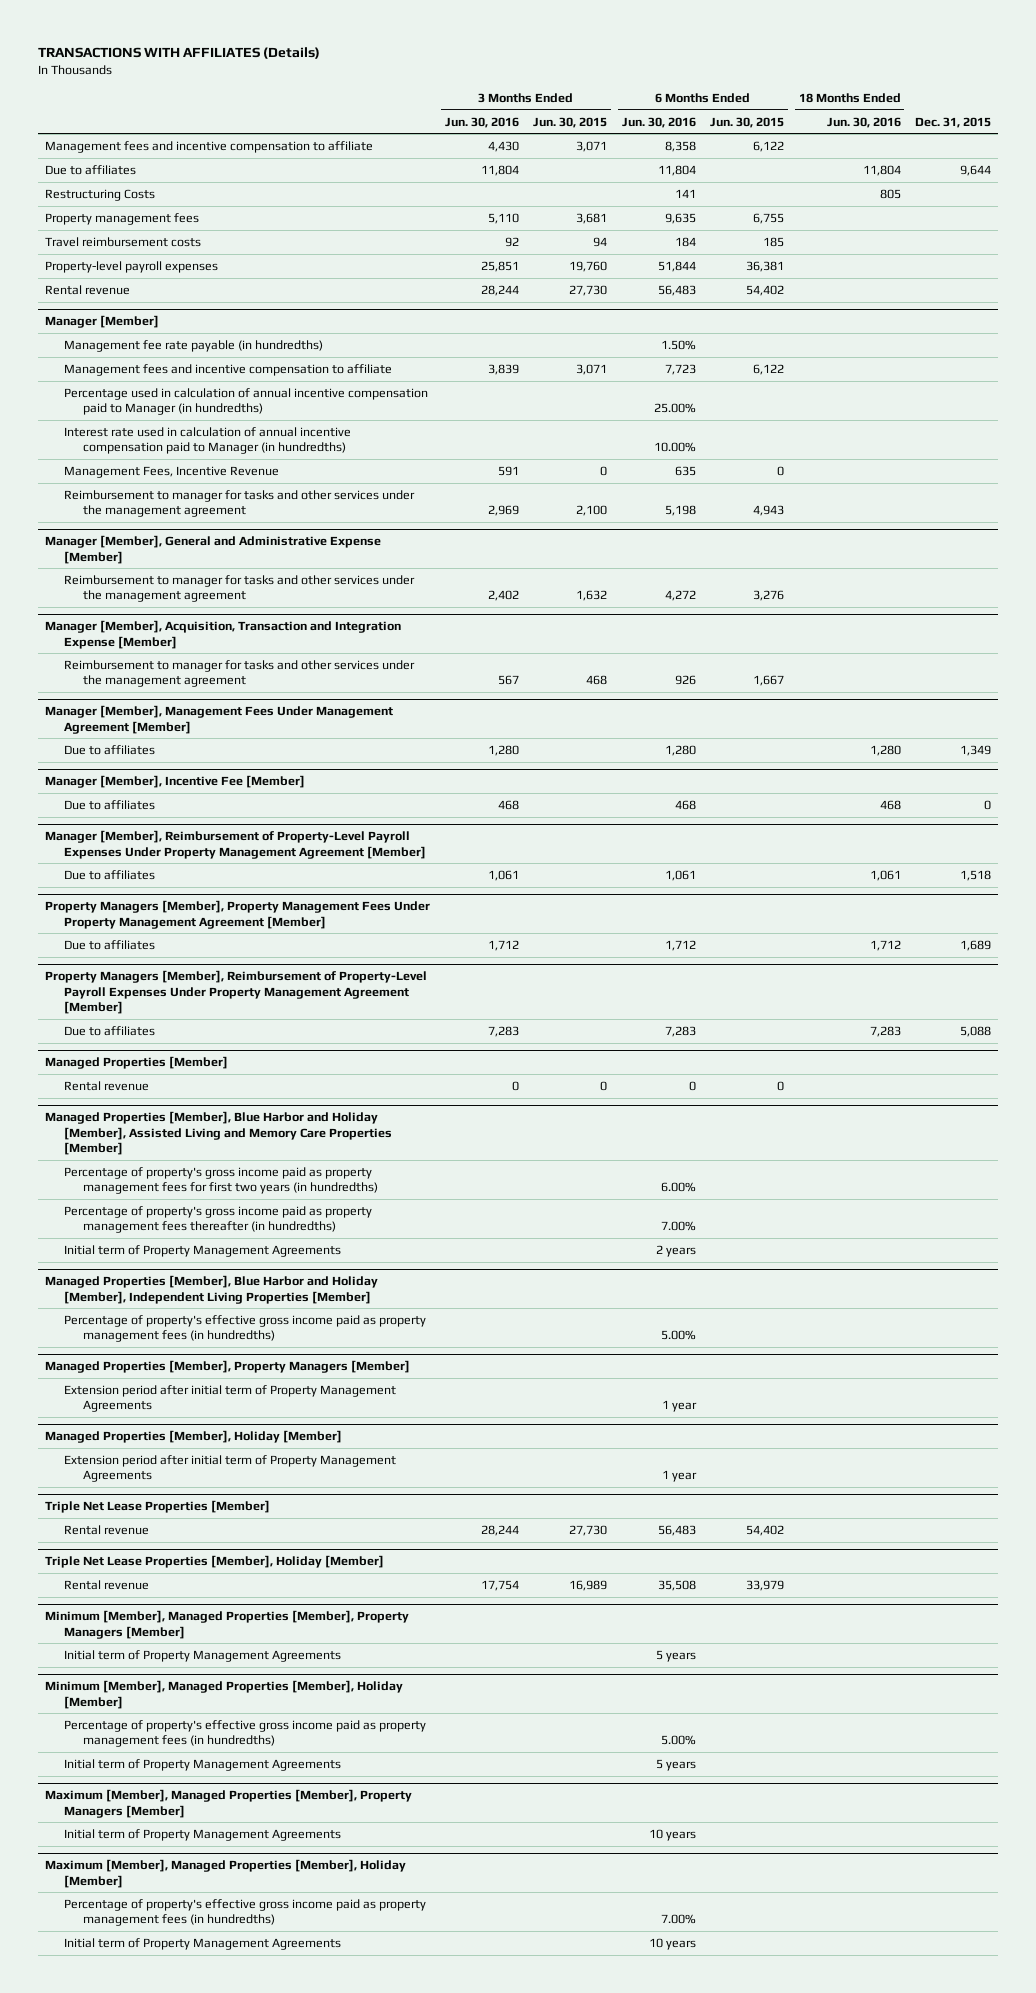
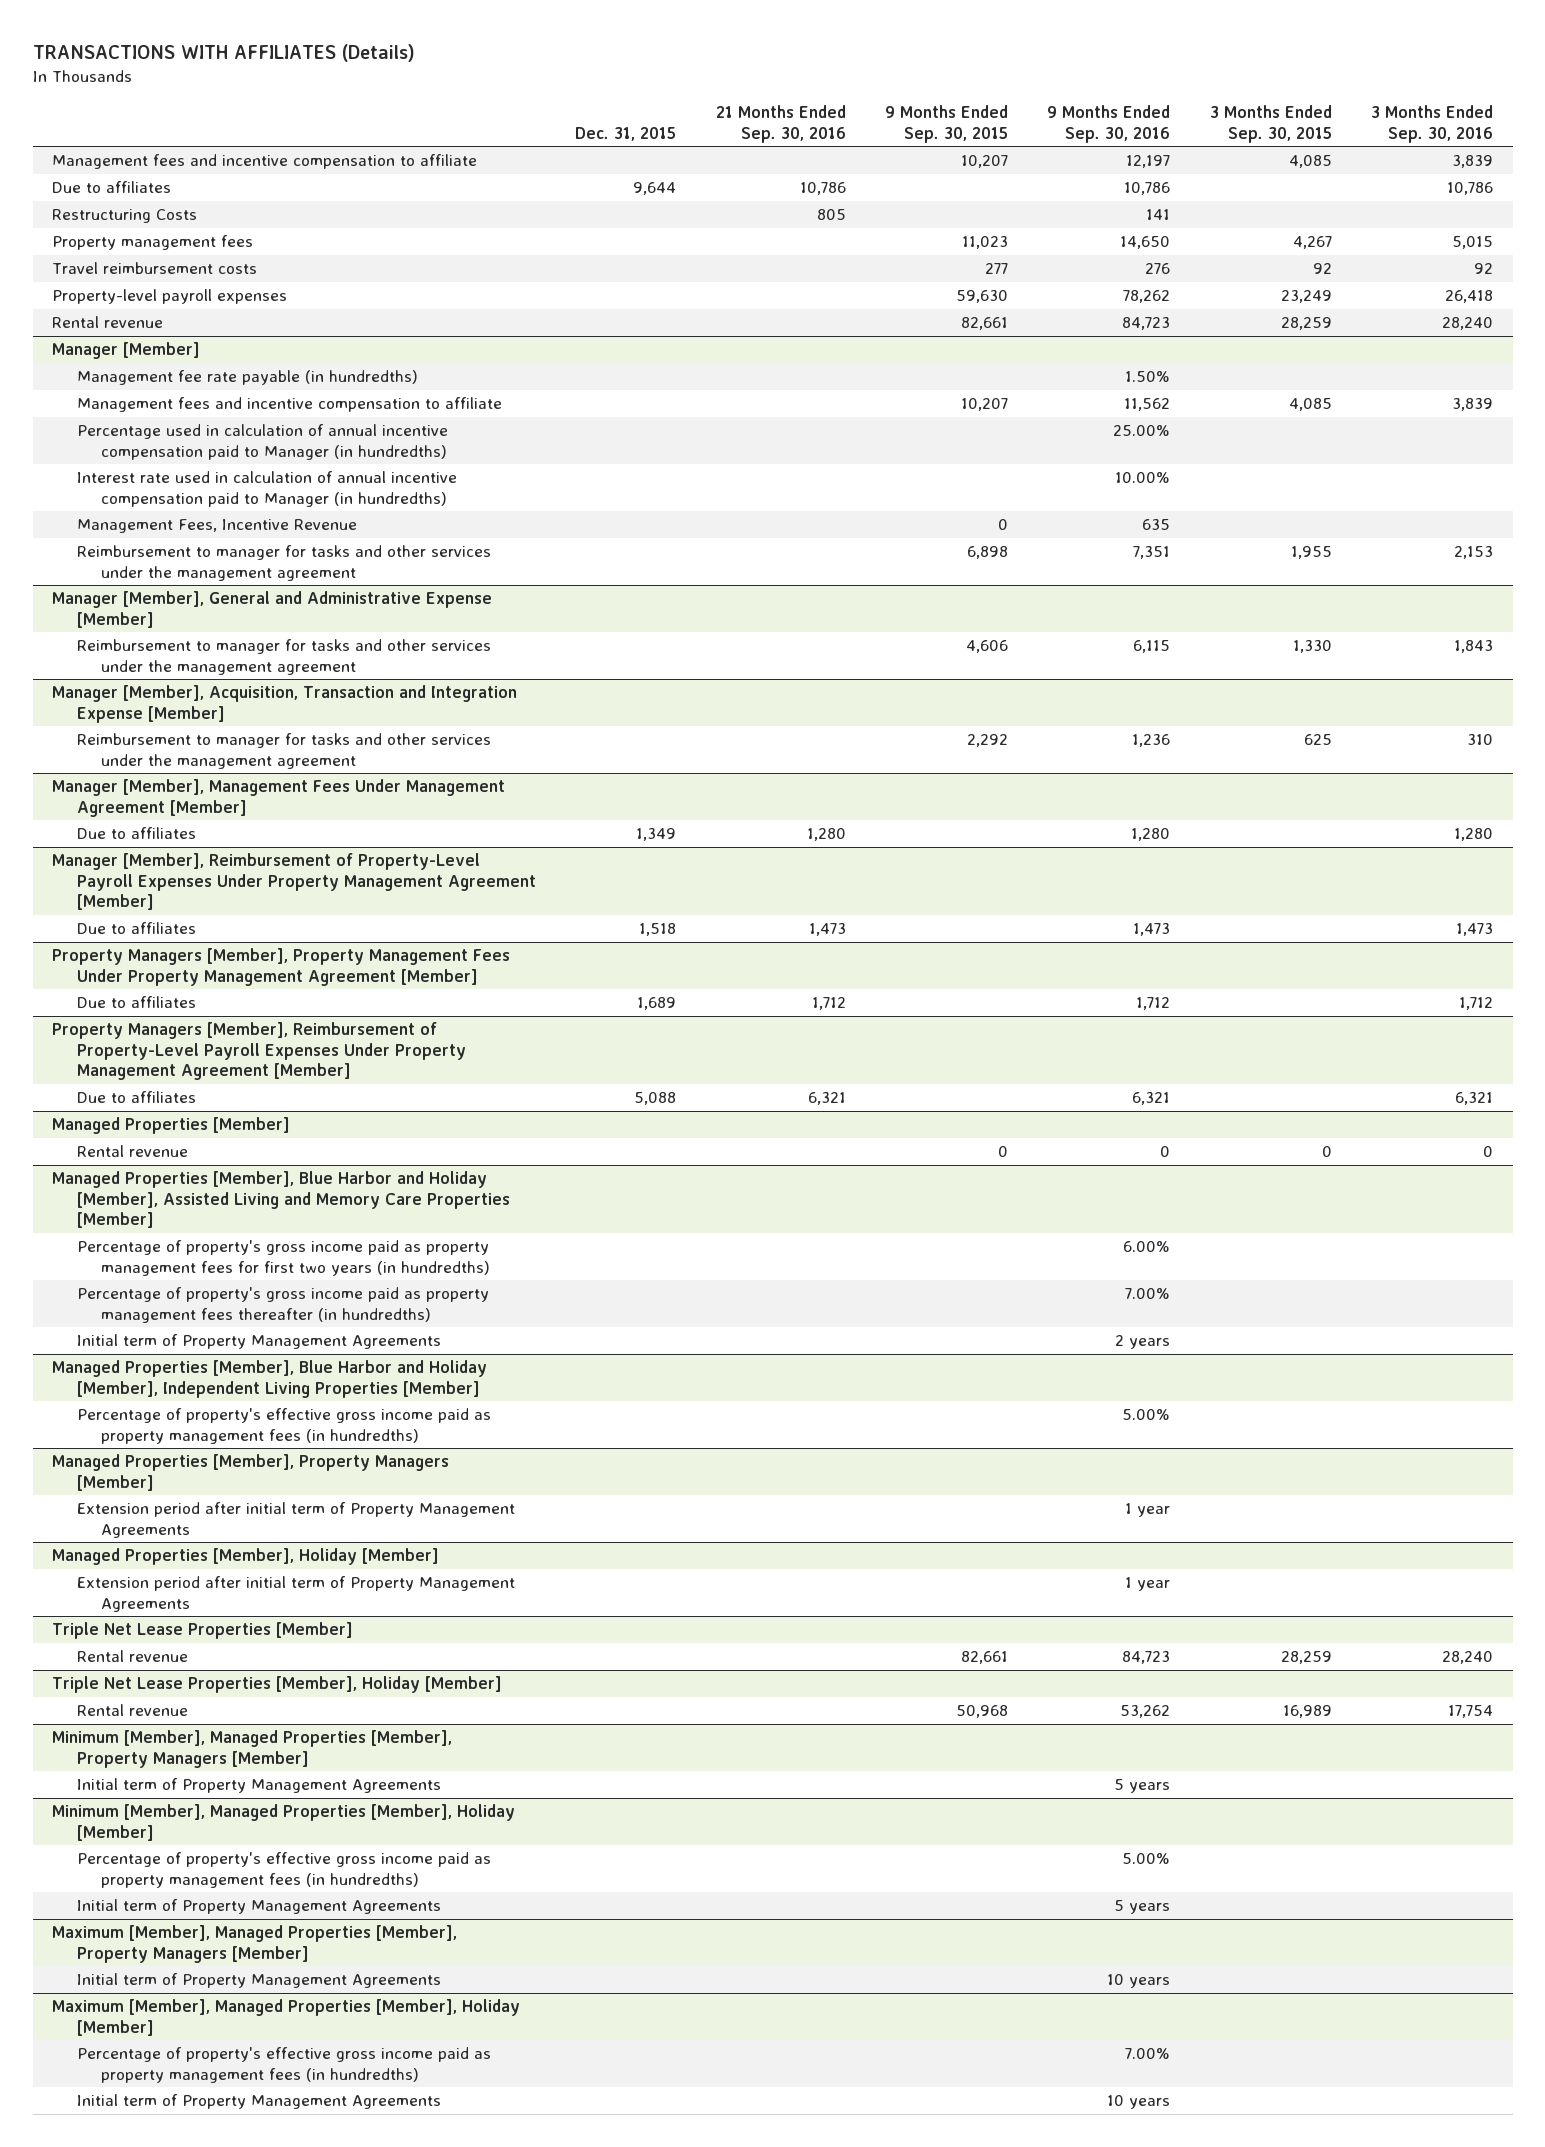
- | 3 Months Ended Jun. 30, 2016 | 3 Months Ended Jun. 30, 2015 | 6 Months Ended Jun. 30, 2016 | 6 Months Ended Jun. 30, 2015 | 18 Months Ended Jun. 30, 2016 | Dec. 31, 2015
+ | Dec. 31, 2015 | 21 Months Ended Sep. 30, 2016 | 9 Months Ended Sep. 30, 2015 | 9 Months Ended Sep. 30, 2016 | 3 Months Ended Sep. 30, 2015 | 3 Months Ended Sep. 30, 2016
- Manager [Member], Incentive Fee [Member]
- Due to affiliates | 468 | | 468 | | 468 | 0

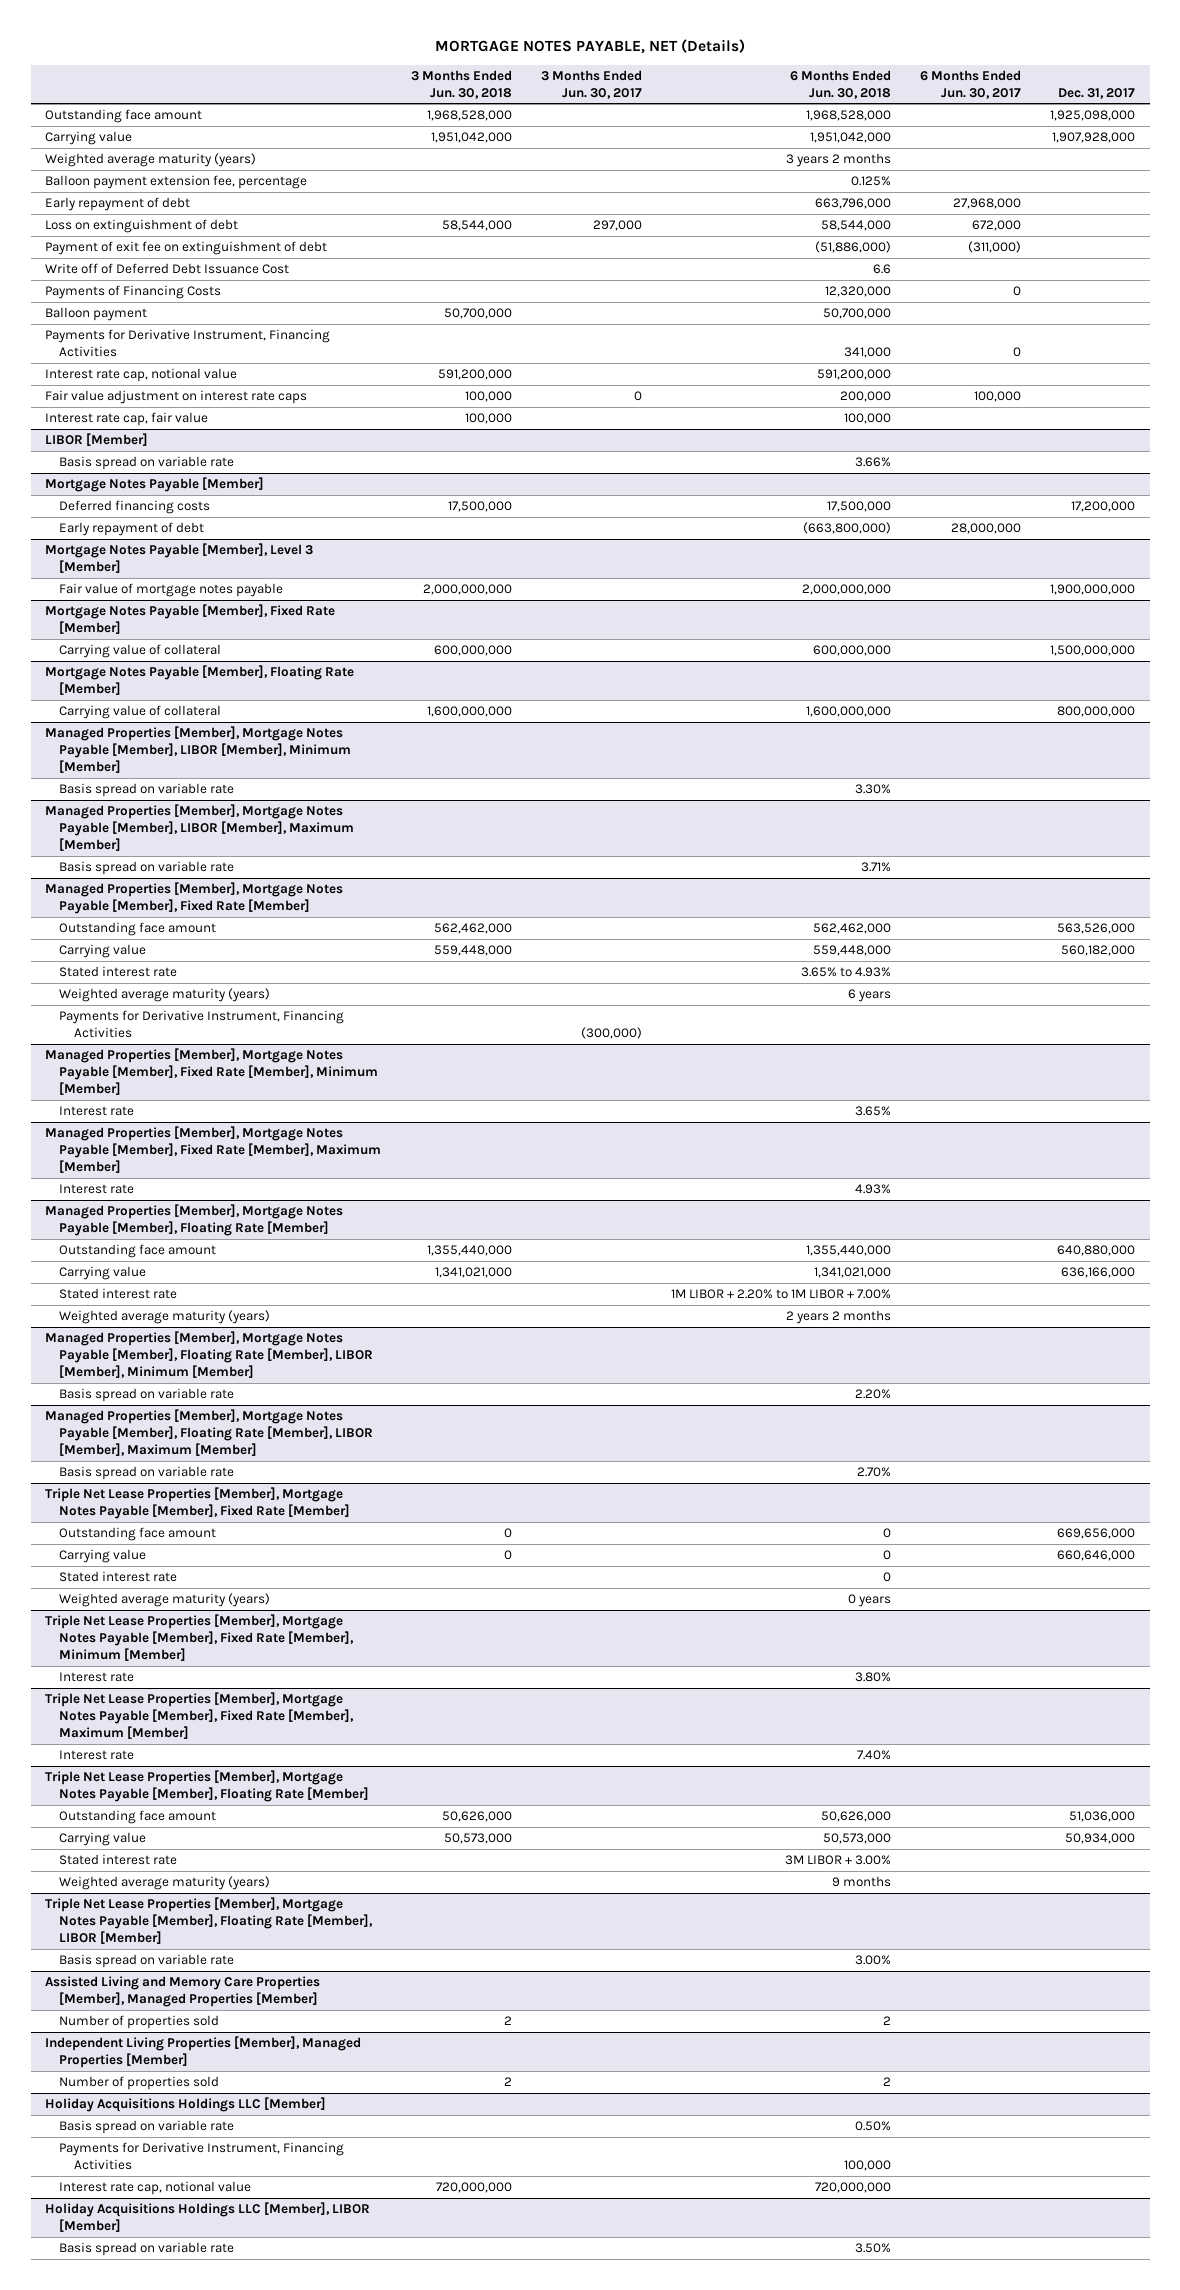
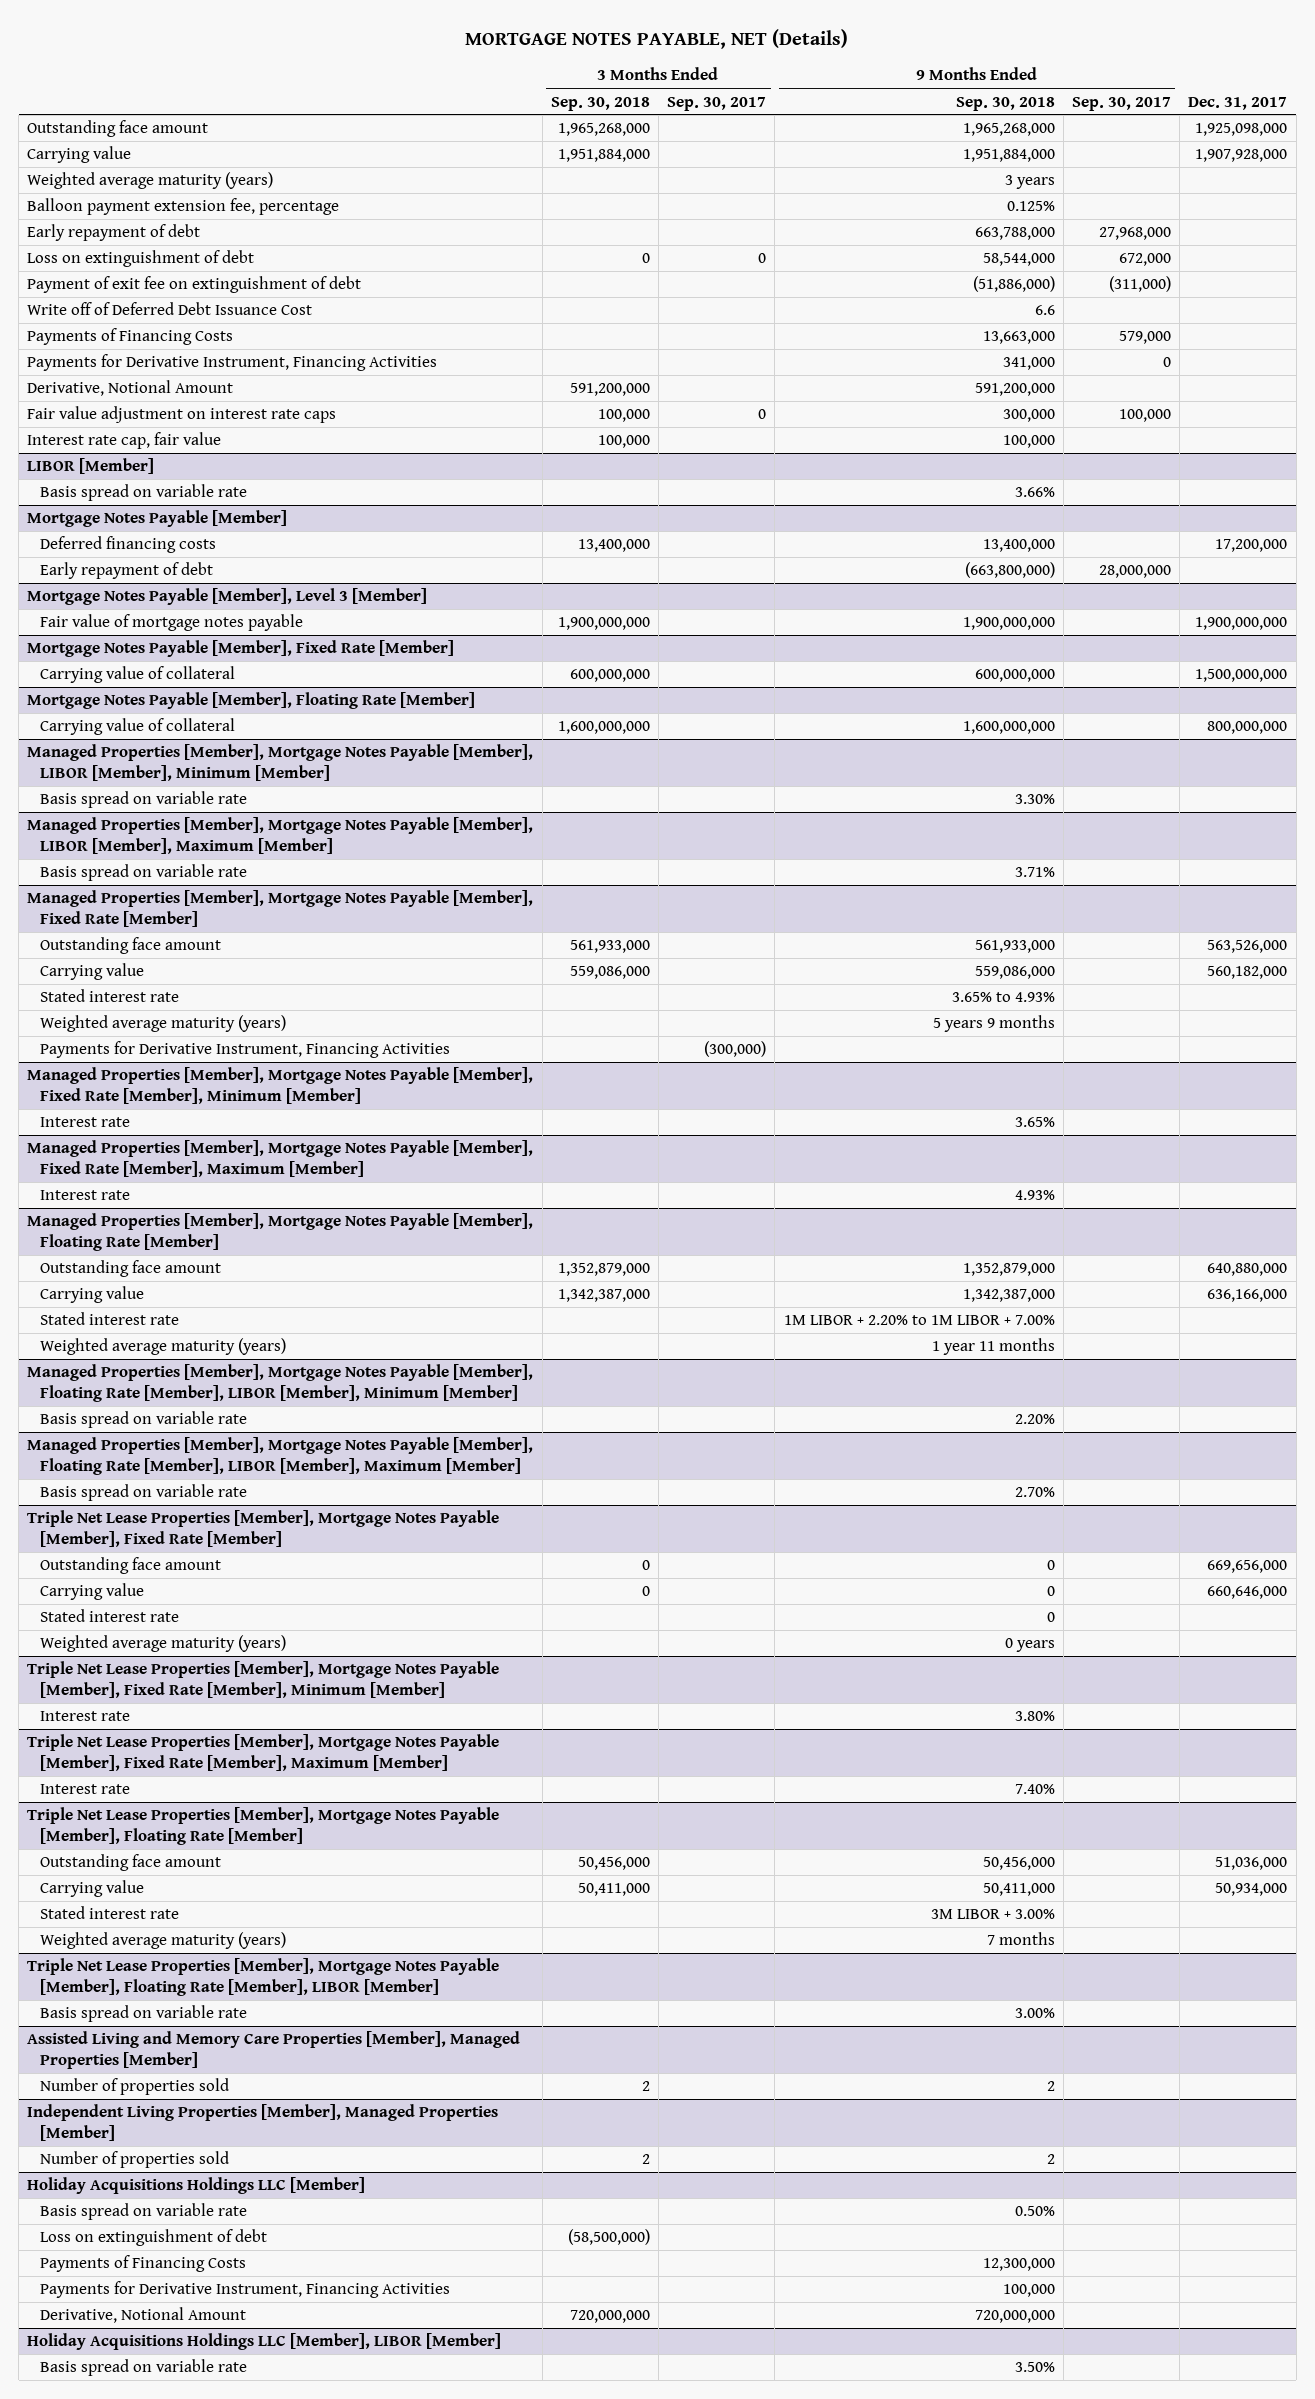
- | 3 Months Ended Jun. 30, 2018 | 3 Months Ended Jun. 30, 2017 | 6 Months Ended Jun. 30, 2018 | 6 Months Ended Jun. 30, 2017 | Dec. 31, 2017
+ | 3 Months Ended Sep. 30, 2018 | 3 Months Ended Sep. 30, 2017 | 9 Months Ended Sep. 30, 2018 | 9 Months Ended Sep. 30, 2017 | Dec. 31, 2017
- Balloon payment | 50,700,000 | | 50,700,000 | |
- Interest rate cap, notional value | 591,200,000 | | 591,200,000 | |
+ Derivative, Notional Amount | 591,200,000 | | 591,200,000 | |
@ Holiday Acquisitions Holdings LLC [Member]
+ Loss on extinguishment of debt | (58,500,000) | | | |
+ Payments of Financing Costs | | | 12,300,000 | |
- Interest rate cap, notional value | 720,000,000 | | 720,000,000 | |
+ Derivative, Notional Amount | 720,000,000 | | 720,000,000 | |

